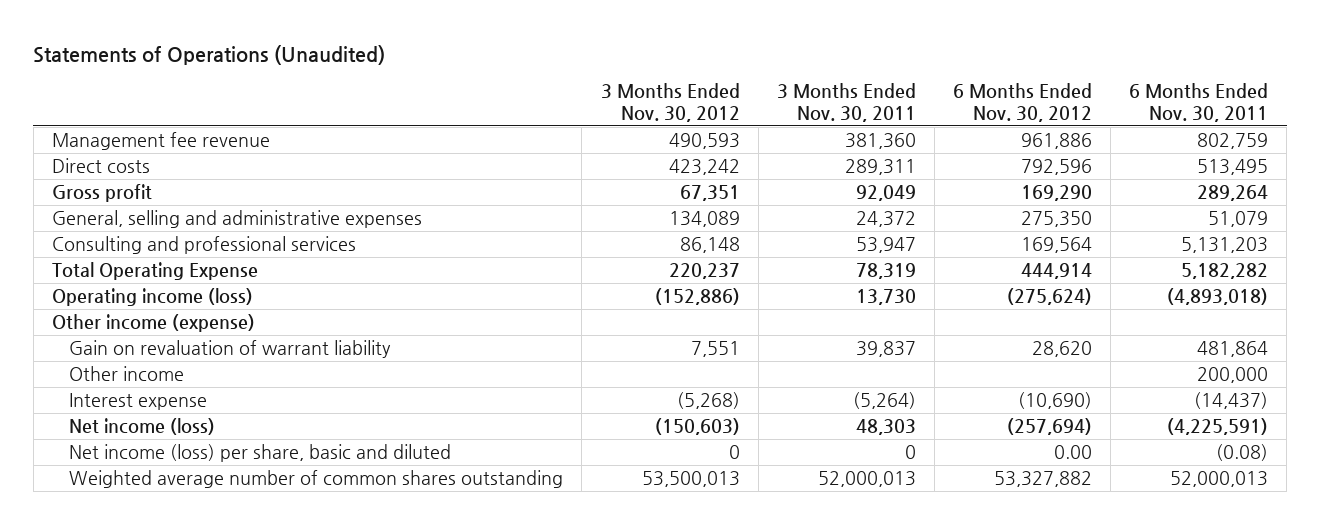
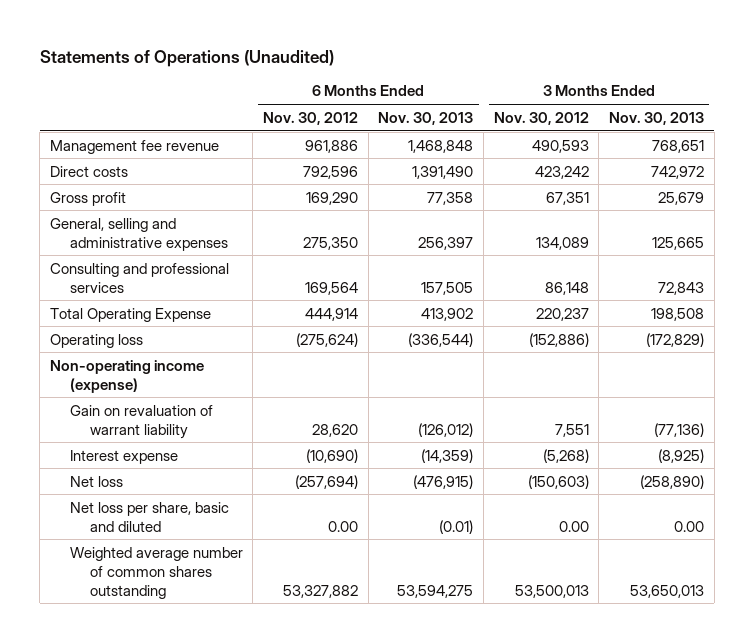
- | 3 Months Ended Nov. 30, 2012 | 3 Months Ended Nov. 30, 2011 | 6 Months Ended Nov. 30, 2012 | 6 Months Ended Nov. 30, 2011
+ | 6 Months Ended Nov. 30, 2012 | 6 Months Ended Nov. 30, 2013 | 3 Months Ended Nov. 30, 2012 | 3 Months Ended Nov. 30, 2013
- Operating income (loss) | (152,886) | 13,730 | (275,624) | (4,893,018)
- Other income (expense)
+ Operating loss | (275,624) | (336,544) | (152,886) | (172,829)
+ Non-operating income (expense)
- Other income | | | | 200,000
- Net income (loss) | (150,603) | 48,303 | (257,694) | (4,225,591)
- Net income (loss) per share, basic and diluted | 0 | 0 | 0.00 | (0.08)
+ Net loss | (257,694) | (476,915) | (150,603) | (258,890)
+ Net loss per share, basic and diluted | 0.00 | (0.01) | 0.00 | 0.00

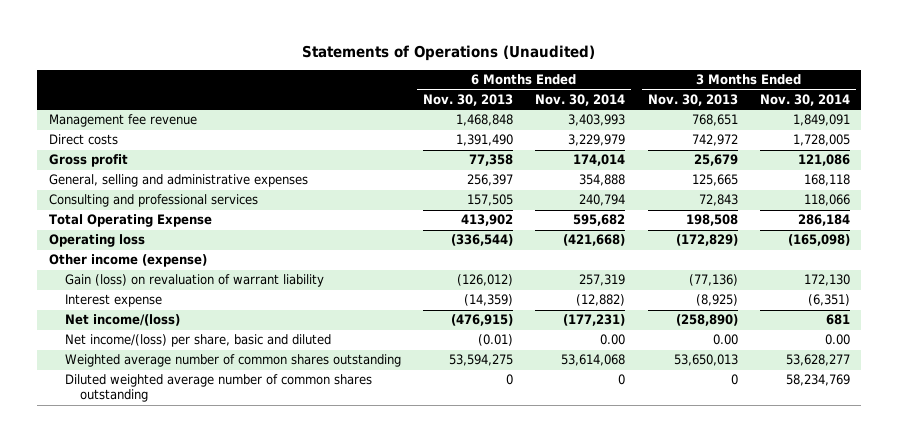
- | 6 Months Ended Nov. 30, 2012 | 6 Months Ended Nov. 30, 2013 | 3 Months Ended Nov. 30, 2012 | 3 Months Ended Nov. 30, 2013
+ | 6 Months Ended Nov. 30, 2013 | 6 Months Ended Nov. 30, 2014 | 3 Months Ended Nov. 30, 2013 | 3 Months Ended Nov. 30, 2014
- Non-operating income (expense)
- Gain on revaluation of warrant liability | 28,620 | (126,012) | 7,551 | (77,136)
+ Other income (expense)
+ Gain (loss) on revaluation of warrant liability | (126,012) | 257,319 | (77,136) | 172,130
- Net loss | (257,694) | (476,915) | (150,603) | (258,890)
- Net loss per share, basic and diluted | 0.00 | (0.01) | 0.00 | 0.00
+ Net income/(loss) | (476,915) | (177,231) | (258,890) | 681
+ Net income/(loss) per share, basic and diluted | (0.01) | 0.00 | 0.00 | 0.00
+ Diluted weighted average number of common shares outstanding | 0 | 0 | 0 | 58,234,769

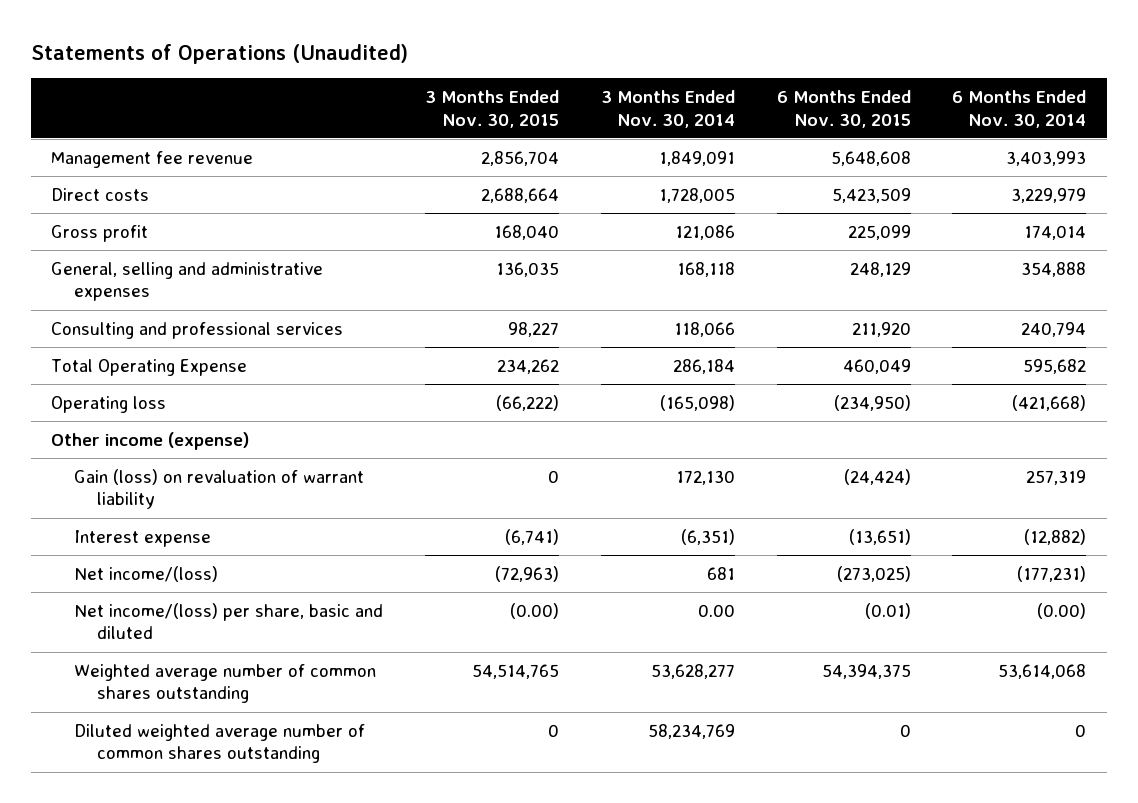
- | 6 Months Ended Nov. 30, 2013 | 6 Months Ended Nov. 30, 2014 | 3 Months Ended Nov. 30, 2013 | 3 Months Ended Nov. 30, 2014
+ | 3 Months Ended Nov. 30, 2015 | 3 Months Ended Nov. 30, 2014 | 6 Months Ended Nov. 30, 2015 | 6 Months Ended Nov. 30, 2014
- Net income/(loss) per share, basic and diluted | (0.01) | 0.00 | 0.00 | 0.00
+ Net income/(loss) per share, basic and diluted | (0.00) | 0.00 | (0.01) | (0.00)

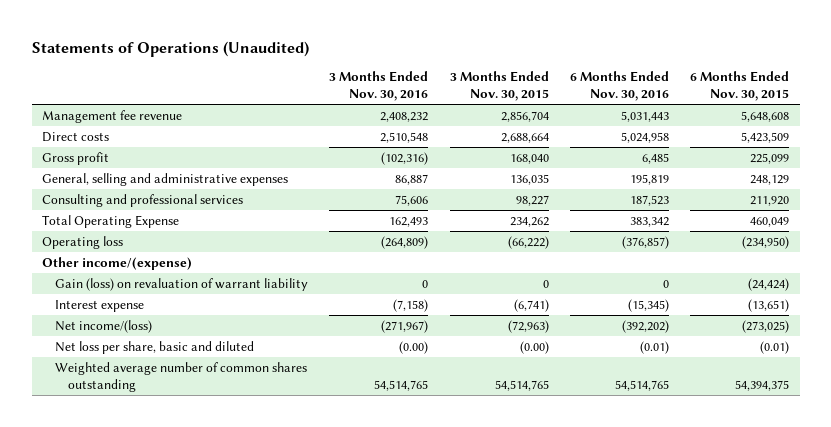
- | 3 Months Ended Nov. 30, 2015 | 3 Months Ended Nov. 30, 2014 | 6 Months Ended Nov. 30, 2015 | 6 Months Ended Nov. 30, 2014
+ | 3 Months Ended Nov. 30, 2016 | 3 Months Ended Nov. 30, 2015 | 6 Months Ended Nov. 30, 2016 | 6 Months Ended Nov. 30, 2015
- Other income (expense)
+ Other income/(expense)
- Net income/(loss) per share, basic and diluted | (0.00) | 0.00 | (0.01) | (0.00)
+ Net loss per share, basic and diluted | (0.00) | (0.00) | (0.01) | (0.01)
- Diluted weighted average number of common shares outstanding | 0 | 58,234,769 | 0 | 0

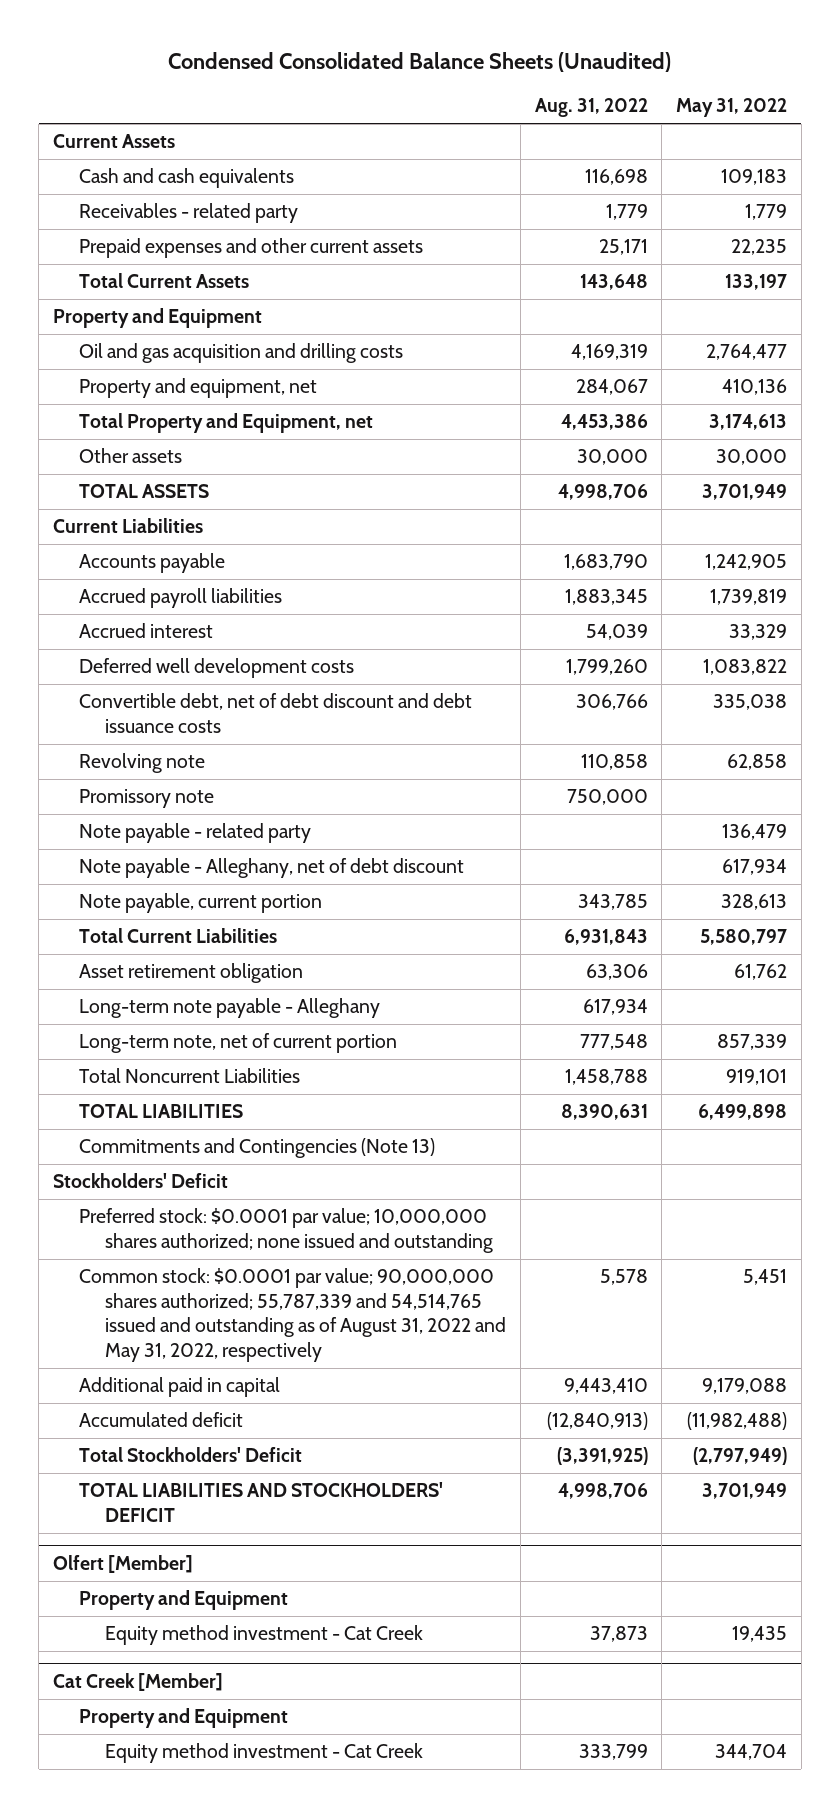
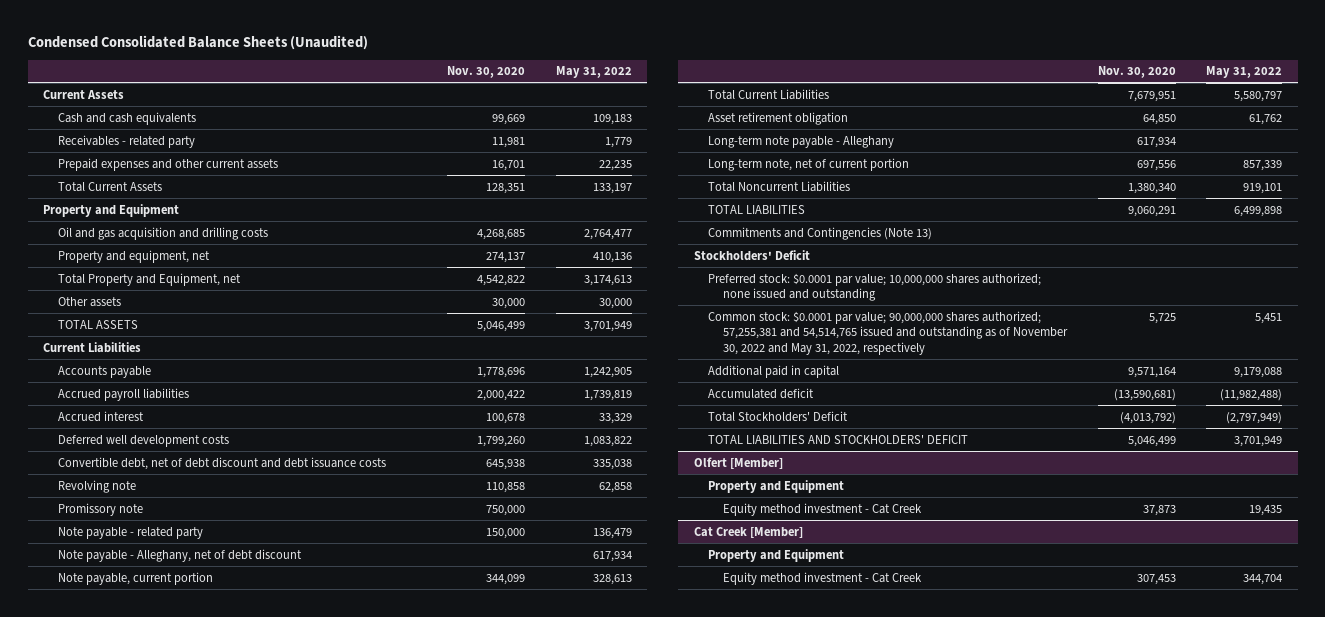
- | Aug. 31, 2022 | May 31, 2022
+ | Nov. 30, 2020 | May 31, 2022
- Common stock: $0.0001 par value; 90,000,000 shares authorized; 55,787,339 and 54,514,765 issued and outstanding as of August 31, 2022 and May 31, 2022, respectively | 5,578 | 5,451
+ Common stock: $0.0001 par value; 90,000,000 shares authorized; 57,255,381 and 54,514,765 issued and outstanding as of November 30, 2022 and May 31, 2022, respectively | 5,725 | 5,451

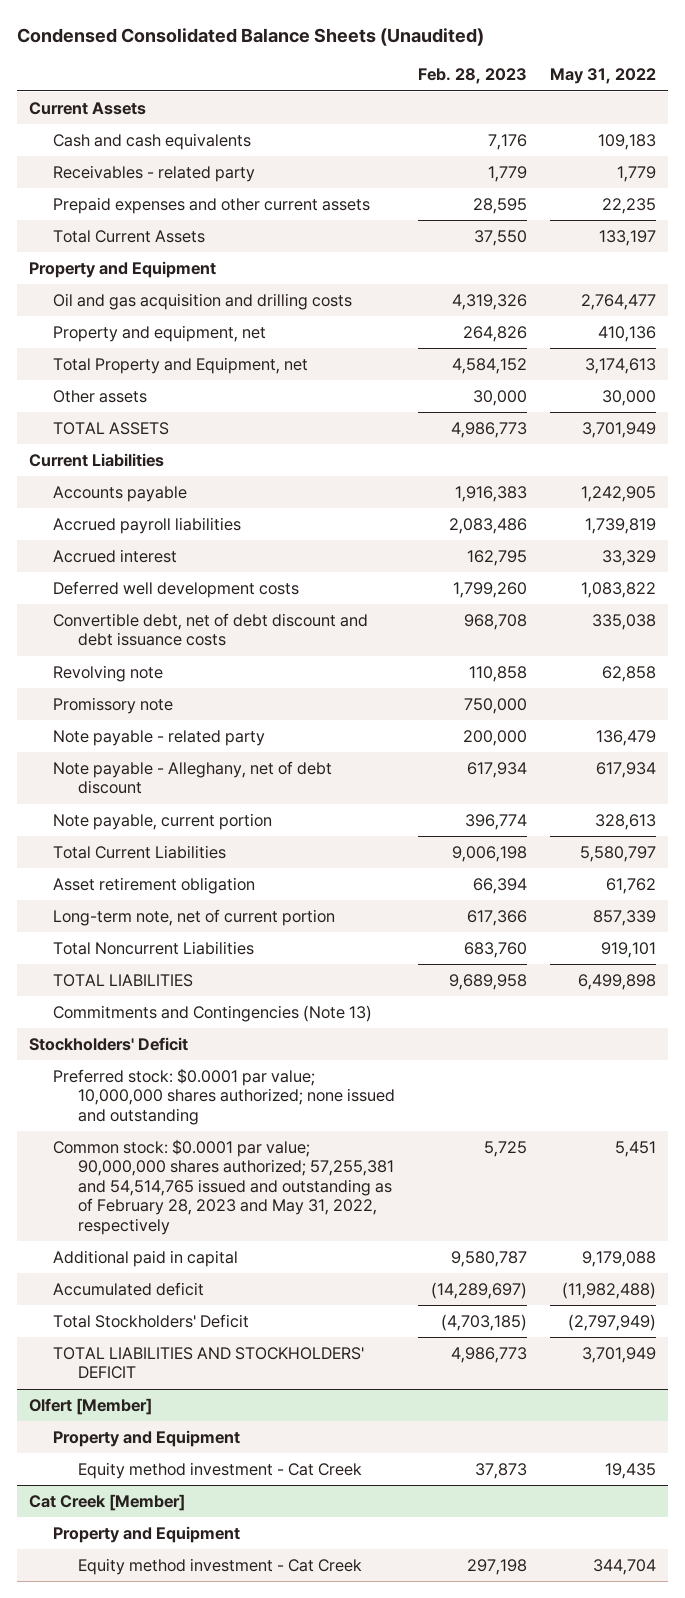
- | Nov. 30, 2020 | May 31, 2022
+ | Feb. 28, 2023 | May 31, 2022
- Long-term note payable - Alleghany | 617,934 |
- Common stock: $0.0001 par value; 90,000,000 shares authorized; 57,255,381 and 54,514,765 issued and outstanding as of November 30, 2022 and May 31, 2022, respectively | 5,725 | 5,451
+ Common stock: $0.0001 par value; 90,000,000 shares authorized; 57,255,381 and 54,514,765 issued and outstanding as of February 28, 2023 and May 31, 2022, respectively | 5,725 | 5,451

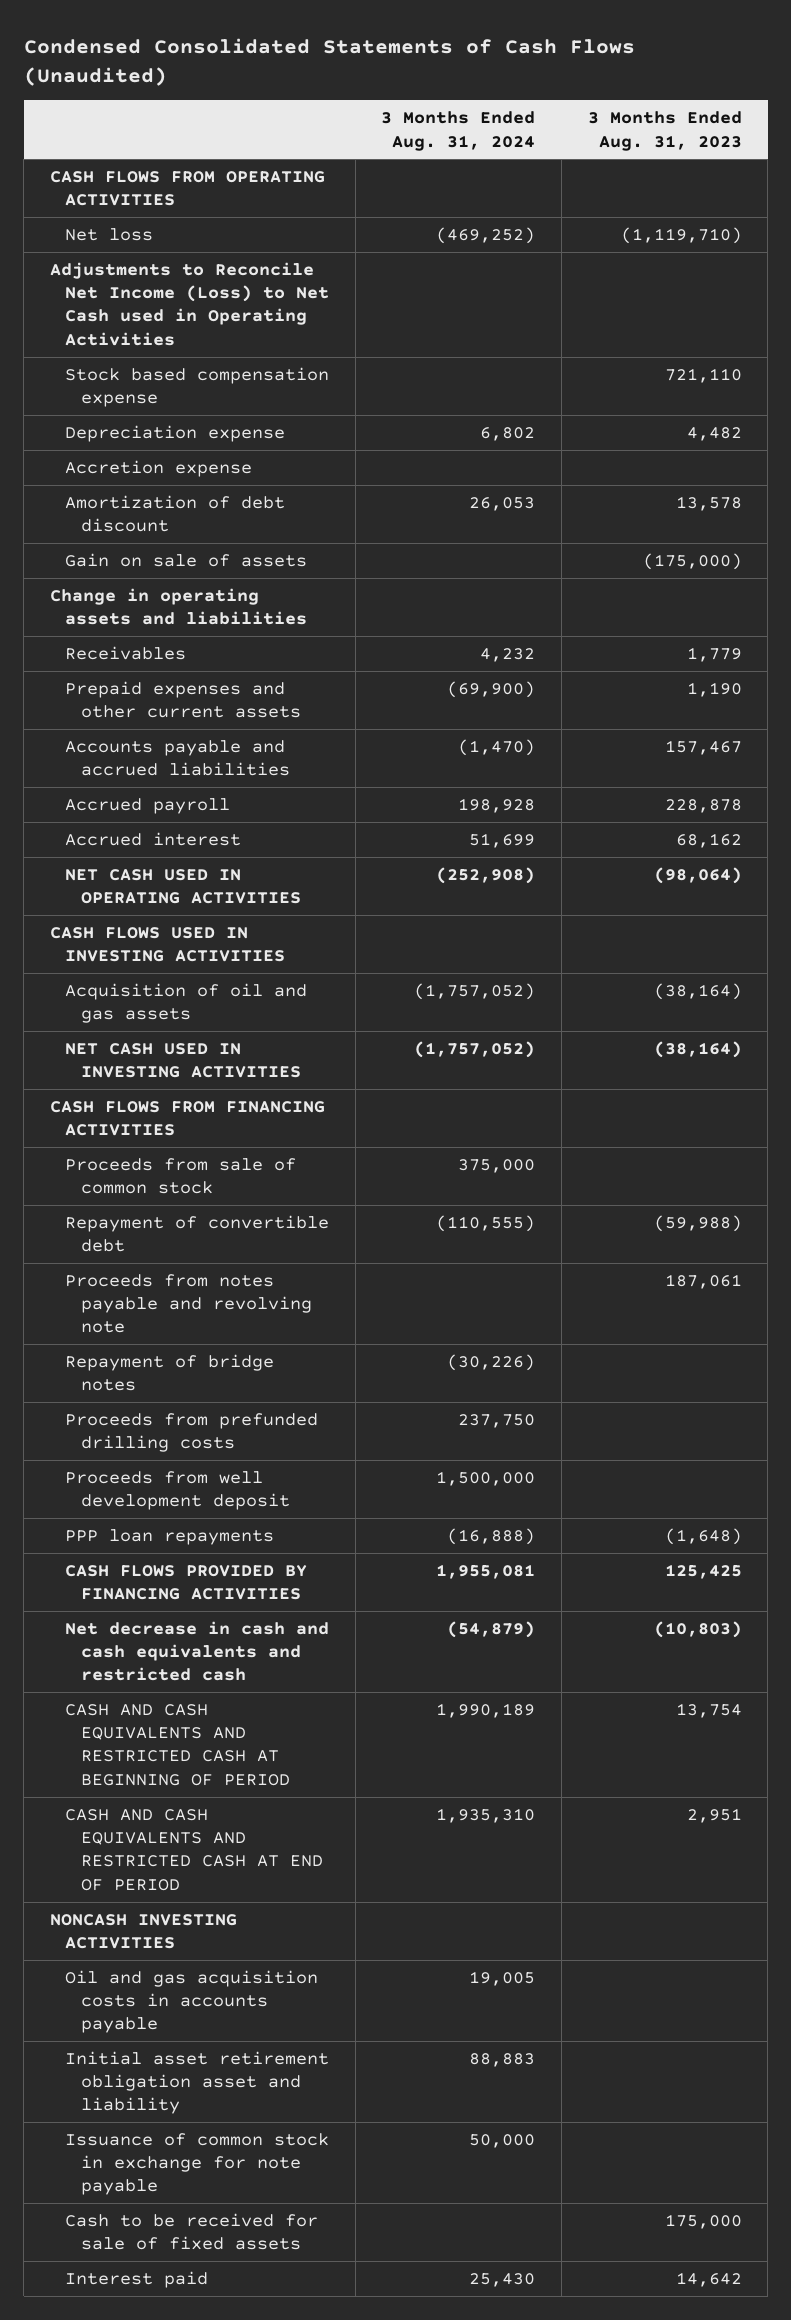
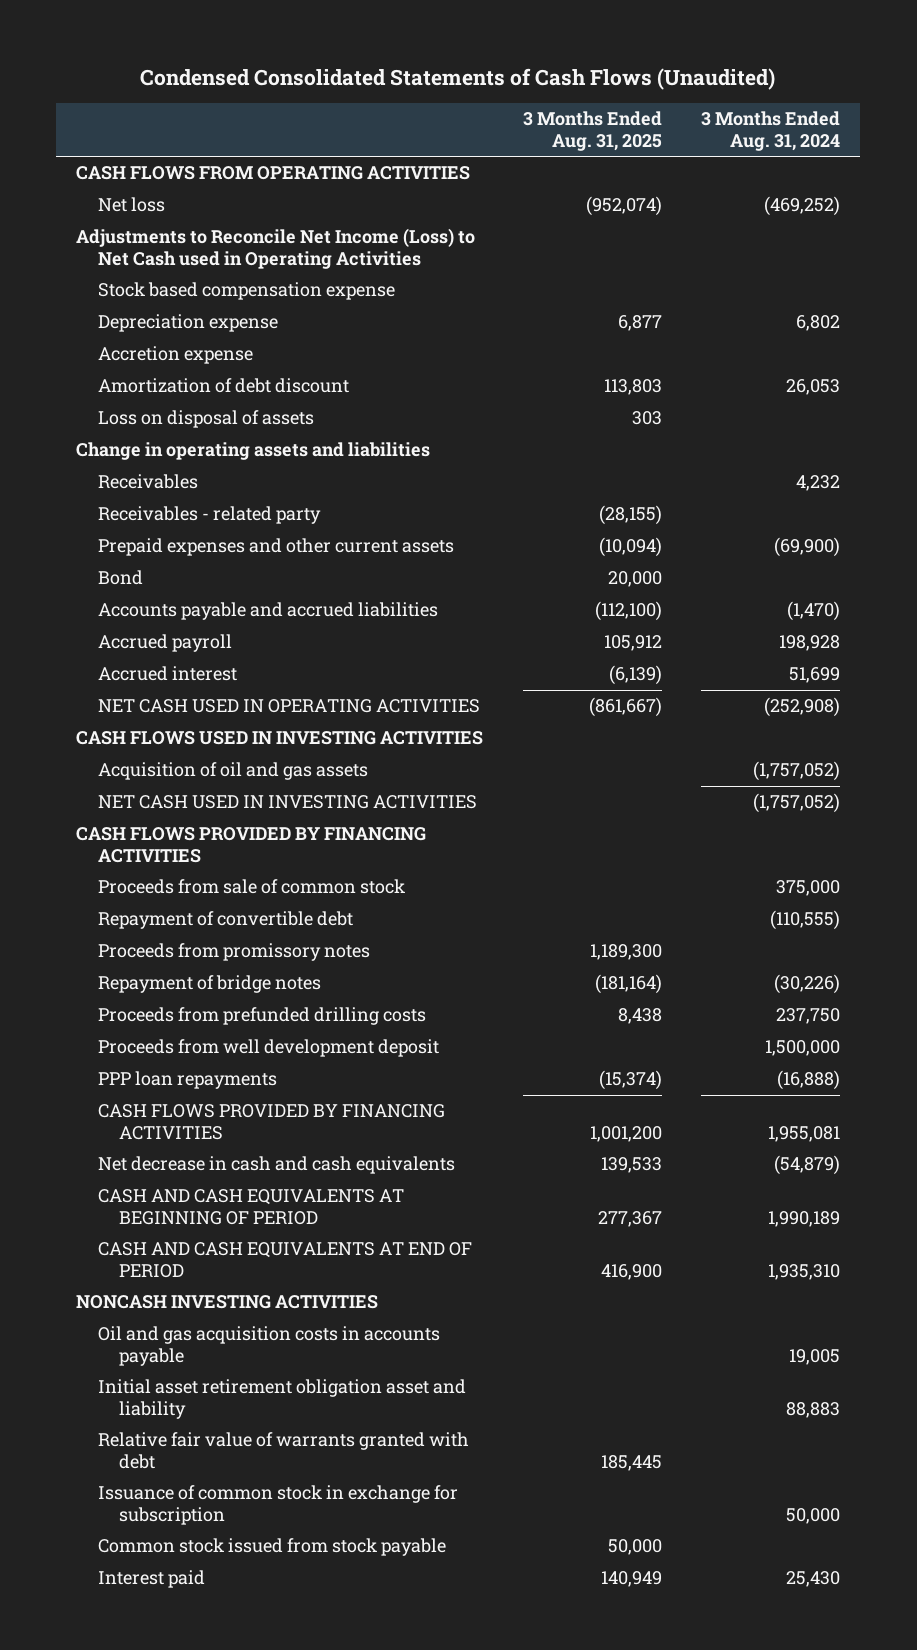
- | 3 Months Ended Aug. 31, 2024 | 3 Months Ended Aug. 31, 2023
+ | 3 Months Ended Aug. 31, 2025 | 3 Months Ended Aug. 31, 2024
- Gain on sale of assets | | (175,000)
+ Loss on disposal of assets | 303 |
+ Receivables - related party | (28,155) |
+ Bond | 20,000 |
- CASH FLOWS FROM FINANCING ACTIVITIES
+ CASH FLOWS PROVIDED BY FINANCING ACTIVITIES
- Proceeds from notes payable and revolving note | | 187,061
+ Proceeds from promissory notes | 1,189,300 |
- Net decrease in cash and cash equivalents and restricted cash | (54,879) | (10,803)
- CASH AND CASH EQUIVALENTS AND RESTRICTED CASH AT BEGINNING OF PERIOD | 1,990,189 | 13,754
- CASH AND CASH EQUIVALENTS AND RESTRICTED CASH AT END OF PERIOD | 1,935,310 | 2,951
+ Net decrease in cash and cash equivalents | 139,533 | (54,879)
+ CASH AND CASH EQUIVALENTS AT BEGINNING OF PERIOD | 277,367 | 1,990,189
+ CASH AND CASH EQUIVALENTS AT END OF PERIOD | 416,900 | 1,935,310
- Issuance of common stock in exchange for note payable | 50,000 |
- Cash to be received for sale of fixed assets | | 175,000
+ Relative fair value of warrants granted with debt | 185,445 |
+ Issuance of common stock in exchange for subscription | | 50,000
+ Common stock issued from stock payable | 50,000 |

